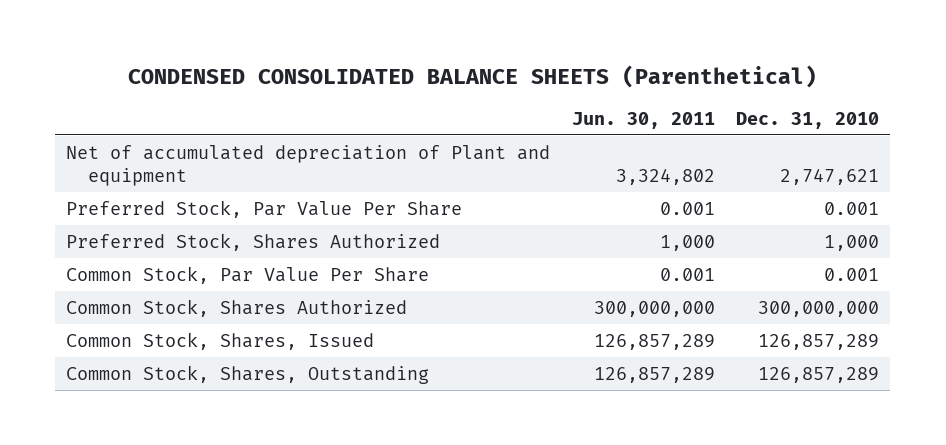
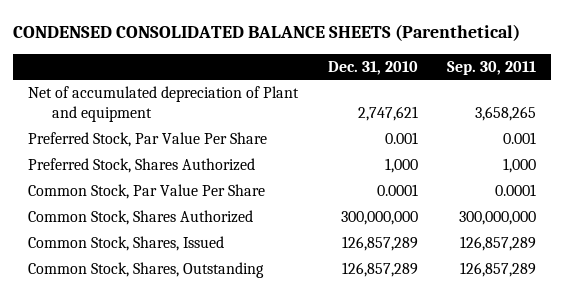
- | Jun. 30, 2011 | Dec. 31, 2010
+ | Dec. 31, 2010 | Sep. 30, 2011
- Common Stock, Par Value Per Share | 0.001 | 0.001
+ Common Stock, Par Value Per Share | 0.0001 | 0.0001

